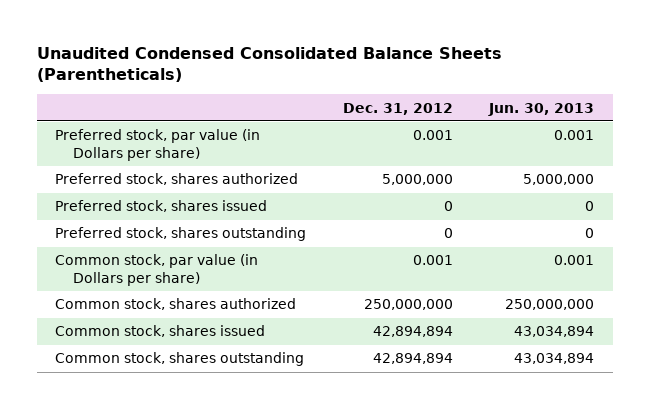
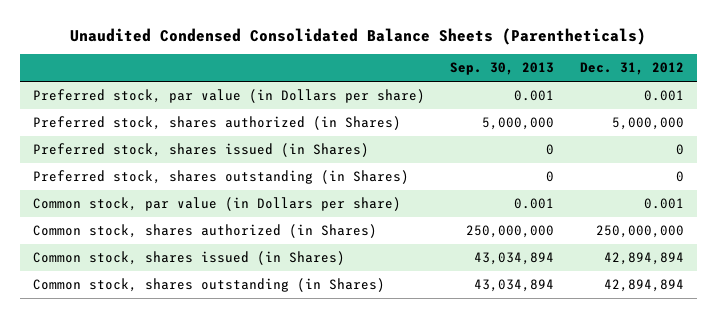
- | Dec. 31, 2012 | Jun. 30, 2013
+ | Sep. 30, 2013 | Dec. 31, 2012
- Preferred stock, shares authorized | 5,000,000 | 5,000,000
- Preferred stock, shares issued | 0 | 0
- Preferred stock, shares outstanding | 0 | 0
+ Preferred stock, shares authorized (in Shares) | 5,000,000 | 5,000,000
+ Preferred stock, shares issued (in Shares) | 0 | 0
+ Preferred stock, shares outstanding (in Shares) | 0 | 0
- Common stock, shares authorized | 250,000,000 | 250,000,000
- Common stock, shares issued | 42,894,894 | 43,034,894
- Common stock, shares outstanding | 42,894,894 | 43,034,894
+ Common stock, shares authorized (in Shares) | 250,000,000 | 250,000,000
+ Common stock, shares issued (in Shares) | 43,034,894 | 42,894,894
+ Common stock, shares outstanding (in Shares) | 43,034,894 | 42,894,894

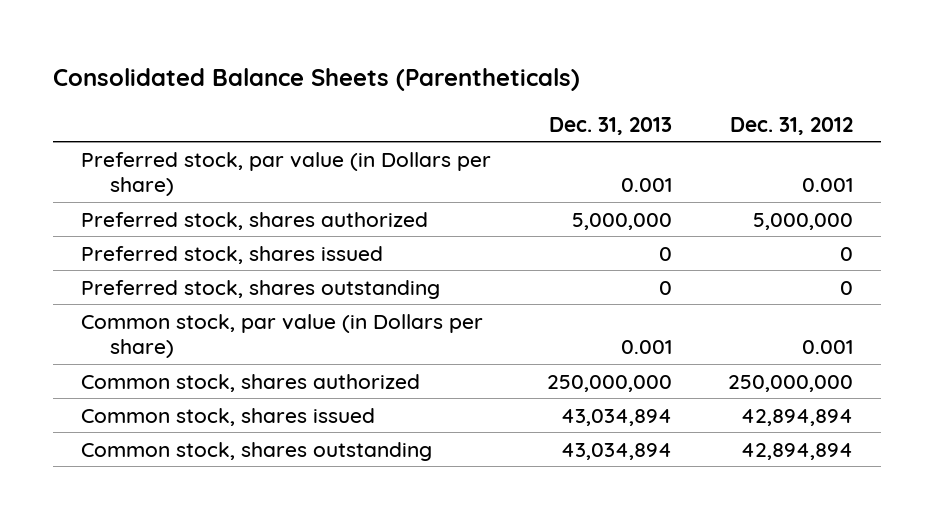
- Unaudited Condensed Consolidated Balance Sheets (Parentheticals)
+ Consolidated Balance Sheets (Parentheticals)
- | Sep. 30, 2013 | Dec. 31, 2012
+ | Dec. 31, 2013 | Dec. 31, 2012
- Preferred stock, shares authorized (in Shares) | 5,000,000 | 5,000,000
- Preferred stock, shares issued (in Shares) | 0 | 0
- Preferred stock, shares outstanding (in Shares) | 0 | 0
+ Preferred stock, shares authorized | 5,000,000 | 5,000,000
+ Preferred stock, shares issued | 0 | 0
+ Preferred stock, shares outstanding | 0 | 0
- Common stock, shares authorized (in Shares) | 250,000,000 | 250,000,000
- Common stock, shares issued (in Shares) | 43,034,894 | 42,894,894
- Common stock, shares outstanding (in Shares) | 43,034,894 | 42,894,894
+ Common stock, shares authorized | 250,000,000 | 250,000,000
+ Common stock, shares issued | 43,034,894 | 42,894,894
+ Common stock, shares outstanding | 43,034,894 | 42,894,894

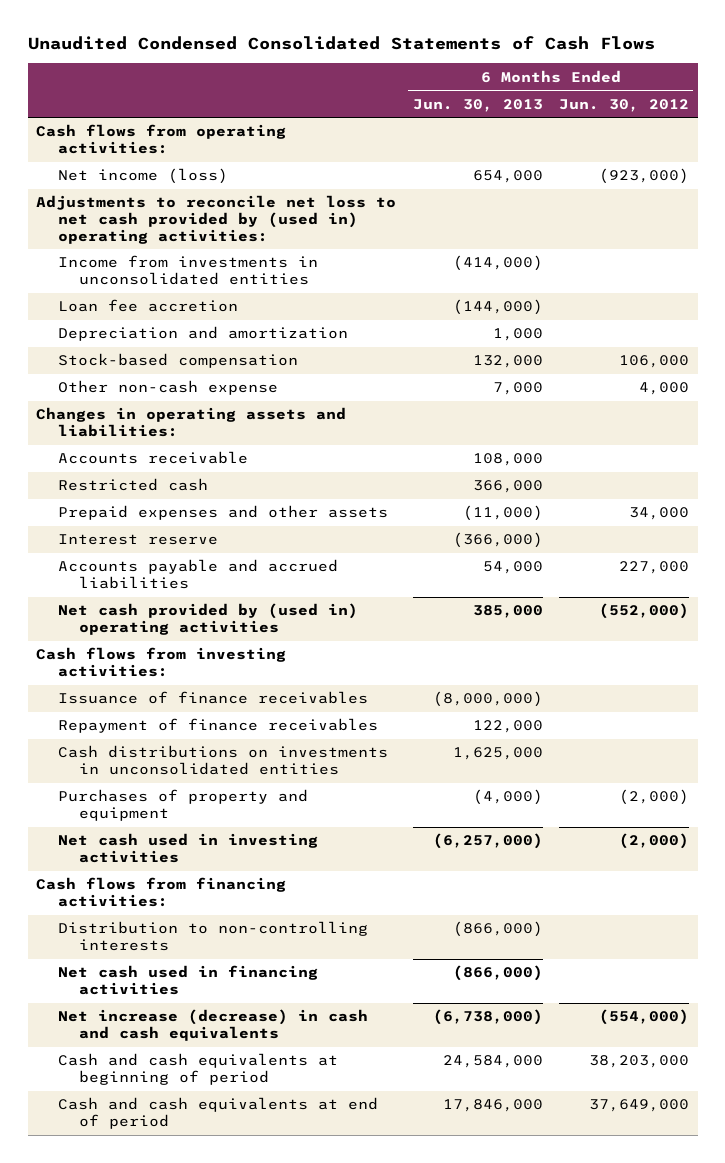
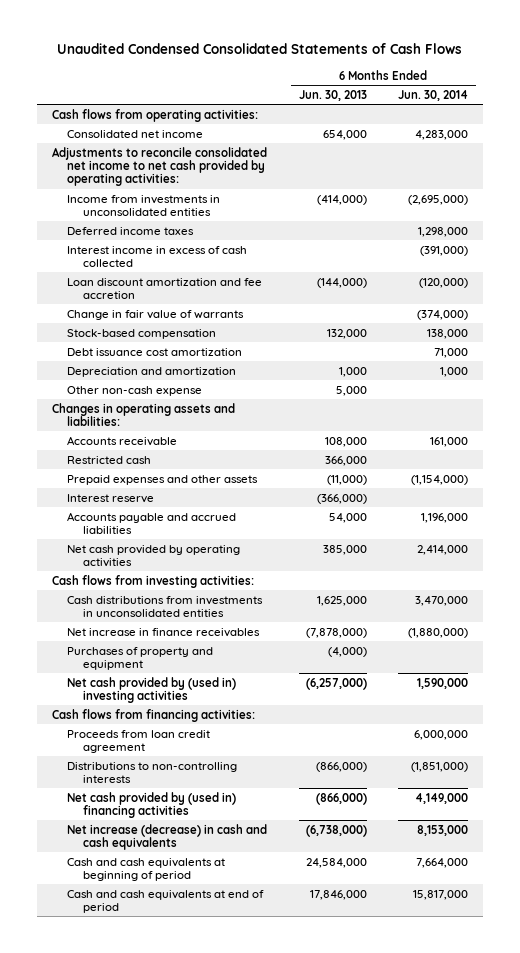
- | 6 Months Ended Jun. 30, 2013 | 6 Months Ended Jun. 30, 2012
+ | 6 Months Ended Jun. 30, 2013 | 6 Months Ended Jun. 30, 2014
- Net income (loss) | 654,000 | (923,000)
- Adjustments to reconcile net loss to net cash provided by (used in) operating activities:
+ Consolidated net income | 654,000 | 4,283,000
+ Adjustments to reconcile consolidated net income to net cash provided by operating activities:
- Loan fee accretion | (144,000) |
+ Deferred income taxes | | 1,298,000
+ Interest income in excess of cash collected | | (391,000)
+ Loan discount amortization and fee accretion | (144,000) | (120,000)
+ Change in fair value of warrants | | (374,000)
- Other non-cash expense | 7,000 | 4,000
+ Debt issuance cost amortization | | 71,000
moved down: Depreciation and amortization | 1,000 | 1,000
+ Other non-cash expense | 5,000 |
- Net cash provided by (used in) operating activities | 385,000 | (552,000)
+ Net cash provided by operating activities | 385,000 | 2,414,000
- Issuance of finance receivables | (8,000,000) |
- Repayment of finance receivables | 122,000 |
- Cash distributions on investments in unconsolidated entities | 1,625,000 |
+ Cash distributions from investments in unconsolidated entities | 1,625,000 | 3,470,000
+ Net increase in finance receivables | (7,878,000) | (1,880,000)
- Net cash used in investing activities | (6,257,000) | (2,000)
+ Net cash provided by (used in) investing activities | (6,257,000) | 1,590,000
- Distribution to non-controlling interests | (866,000) |
- Net cash used in financing activities | (866,000) |
+ Proceeds from loan credit agreement | | 6,000,000
+ Distributions to non-controlling interests | (866,000) | (1,851,000)
+ Net cash provided by (used in) financing activities | (866,000) | 4,149,000

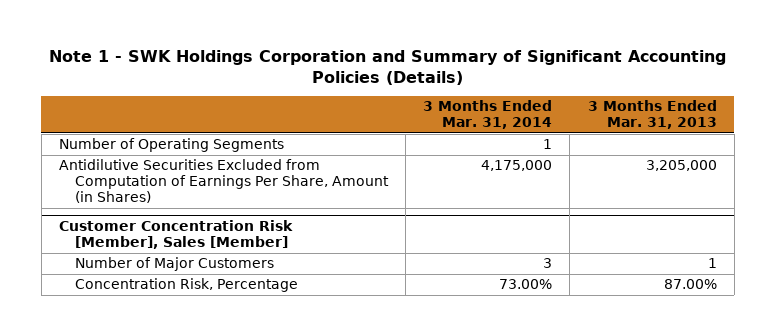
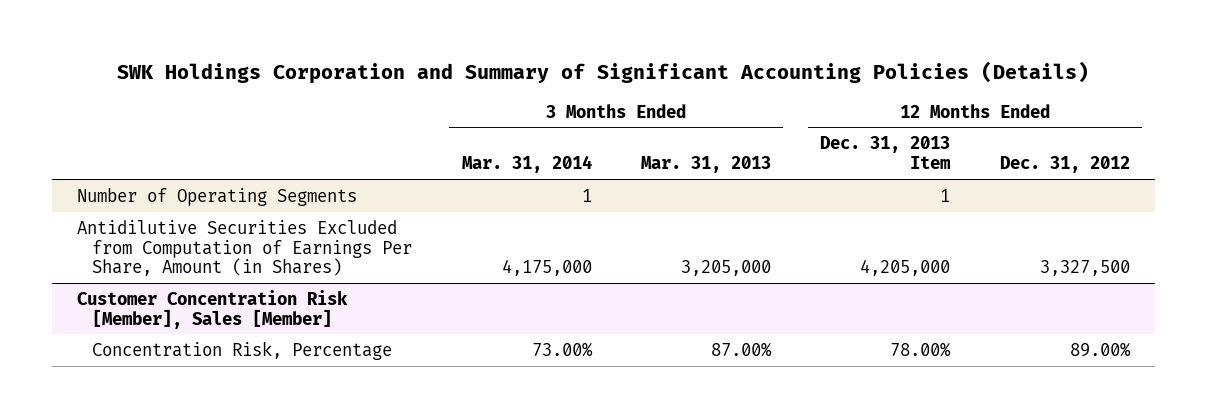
- Note 1 - SWK Holdings Corporation and Summary of Significant Accounting Policies (Details)
+ SWK Holdings Corporation and Summary of Significant Accounting Policies (Details)
- | 3 Months Ended Mar. 31, 2014 | 3 Months Ended Mar. 31, 2013
+ | 3 Months Ended Mar. 31, 2014 | 3 Months Ended Mar. 31, 2013 | 12 Months Ended Dec. 31, 2013 Item | 12 Months Ended Dec. 31, 2012
@ Customer Concentration Risk [Member], Sales [Member]
- Number of Major Customers | 3 | 1

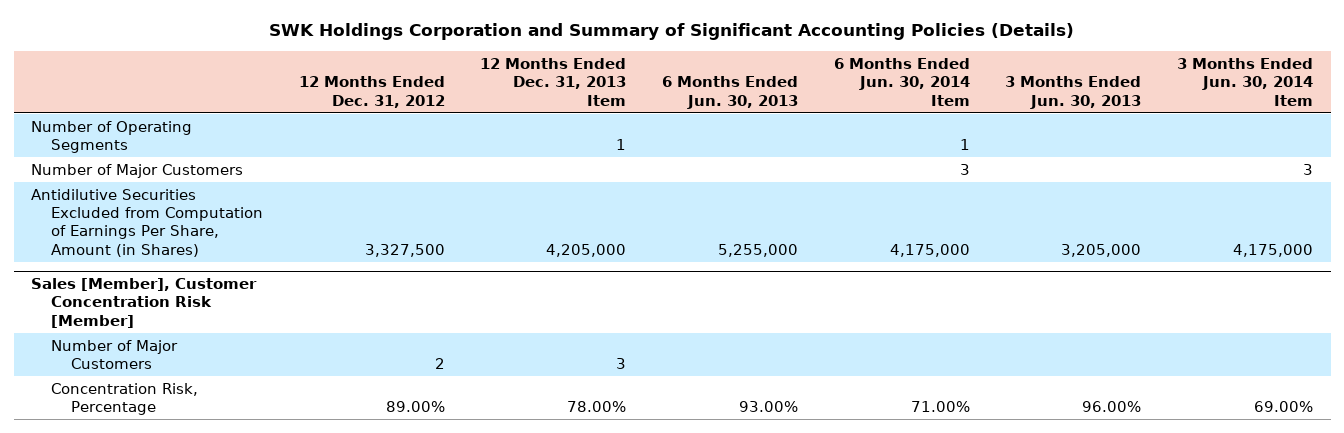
- | 3 Months Ended Mar. 31, 2014 | 3 Months Ended Mar. 31, 2013 | 12 Months Ended Dec. 31, 2013 Item | 12 Months Ended Dec. 31, 2012
+ | 12 Months Ended Dec. 31, 2012 | 12 Months Ended Dec. 31, 2013 Item | 6 Months Ended Jun. 30, 2013 | 6 Months Ended Jun. 30, 2014 Item | 3 Months Ended Jun. 30, 2013 | 3 Months Ended Jun. 30, 2014 Item
+ Number of Major Customers | | | | 3 | | 3
- Customer Concentration Risk [Member], Sales [Member]
+ Sales [Member], Customer Concentration Risk [Member]
+ Number of Major Customers | 2 | 3 | | | |

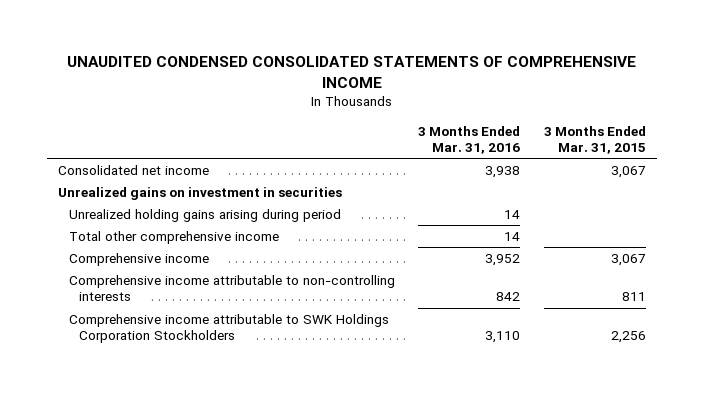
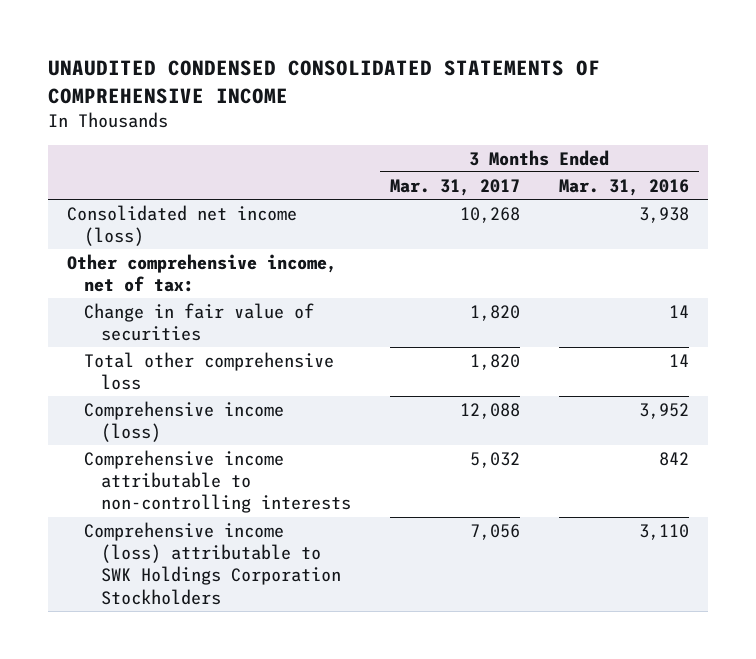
- | 3 Months Ended Mar. 31, 2016 | 3 Months Ended Mar. 31, 2015
+ | 3 Months Ended Mar. 31, 2017 | 3 Months Ended Mar. 31, 2016
- Consolidated net income | 3,938 | 3,067
- Unrealized gains on investment in securities
- Unrealized holding gains arising during period | 14 |
- Total other comprehensive income | 14 |
- Comprehensive income | 3,952 | 3,067
+ Consolidated net income (loss) | 10,268 | 3,938
+ Other comprehensive income, net of tax:
+ Change in fair value of securities | 1,820 | 14
+ Total other comprehensive loss | 1,820 | 14
+ Comprehensive income (loss) | 12,088 | 3,952
- Comprehensive income attributable to SWK Holdings Corporation Stockholders | 3,110 | 2,256
+ Comprehensive income (loss) attributable to SWK Holdings Corporation Stockholders | 7,056 | 3,110

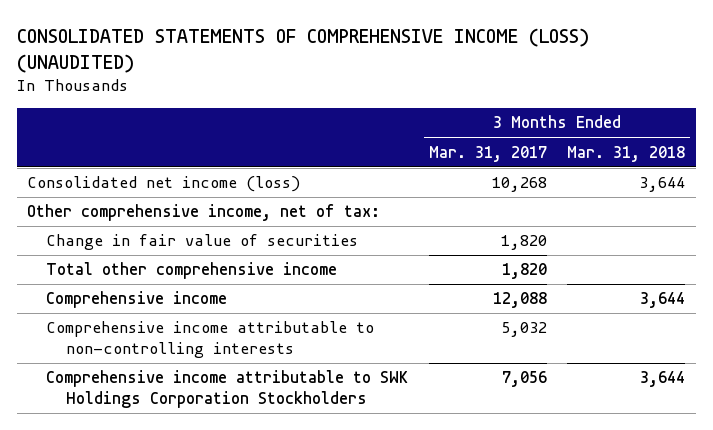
- UNAUDITED CONDENSED CONSOLIDATED STATEMENTS OF COMPREHENSIVE INCOME
+ CONSOLIDATED STATEMENTS OF COMPREHENSIVE INCOME (LOSS) (UNAUDITED)
- | 3 Months Ended Mar. 31, 2017 | 3 Months Ended Mar. 31, 2016
+ | 3 Months Ended Mar. 31, 2017 | 3 Months Ended Mar. 31, 2018
- Total other comprehensive loss | 1,820 | 14
- Comprehensive income (loss) | 12,088 | 3,952
+ Total other comprehensive income | 1,820 |
+ Comprehensive income | 12,088 | 3,644
- Comprehensive income (loss) attributable to SWK Holdings Corporation Stockholders | 7,056 | 3,110
+ Comprehensive income attributable to SWK Holdings Corporation Stockholders | 7,056 | 3,644

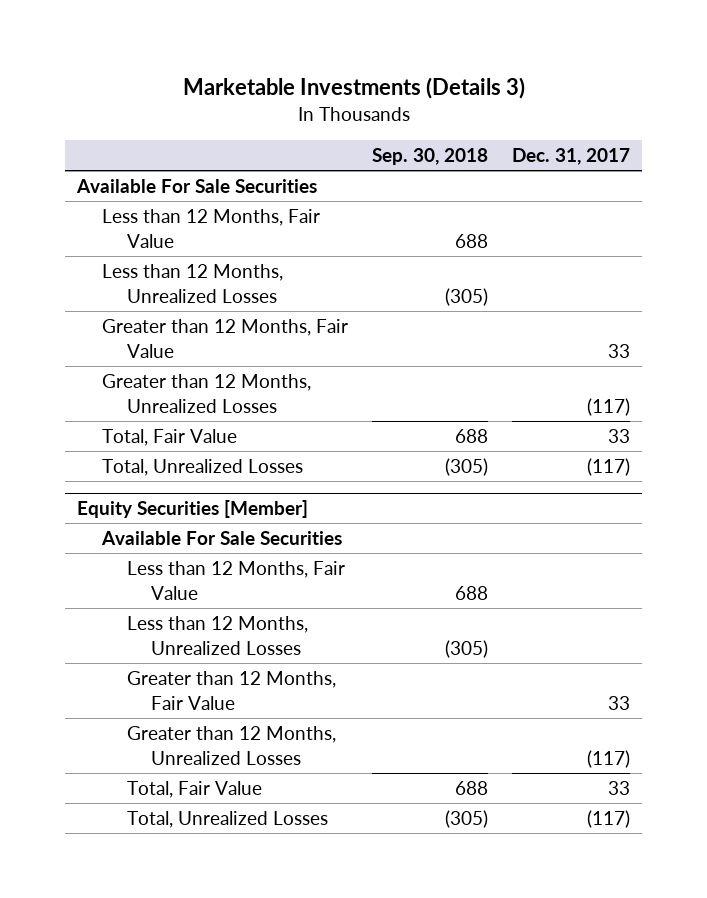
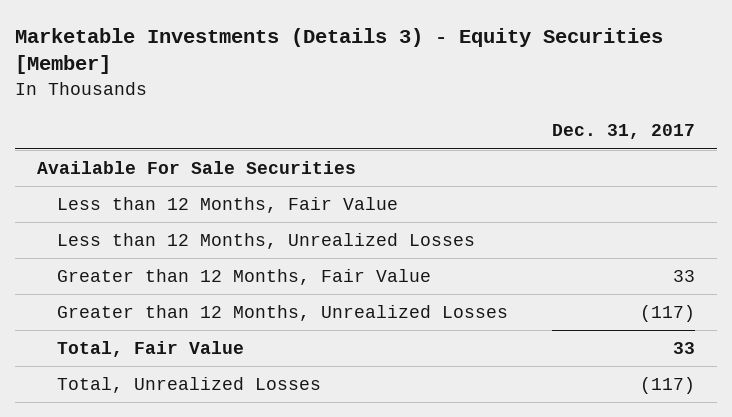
- Marketable Investments (Details 3)
+ Marketable Investments (Details 3) - Equity Securities [Member]
- | Sep. 30, 2018 | Dec. 31, 2017
+ | Dec. 31, 2017
- Equity Securities [Member]
- Available For Sale Securities
- Less than 12 Months, Fair Value | 688 |
- Less than 12 Months, Unrealized Losses | (305) |
- Greater than 12 Months, Fair Value | | 33
- Greater than 12 Months, Unrealized Losses | | (117)
- Total, Fair Value | 688 | 33
- Total, Unrealized Losses | (305) | (117)

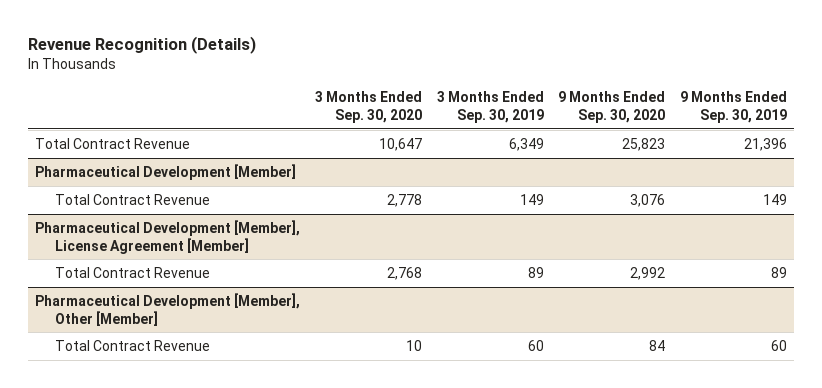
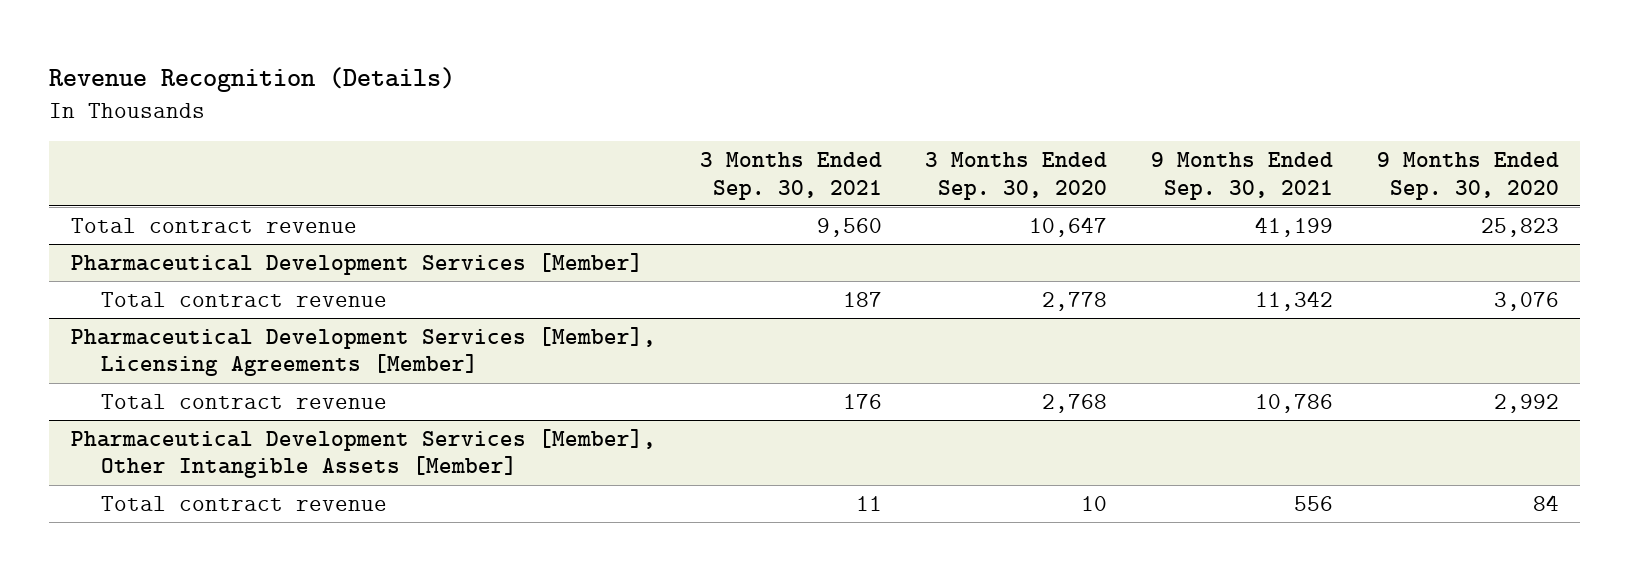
- | 3 Months Ended Sep. 30, 2020 | 3 Months Ended Sep. 30, 2019 | 9 Months Ended Sep. 30, 2020 | 9 Months Ended Sep. 30, 2019
+ | 3 Months Ended Sep. 30, 2021 | 3 Months Ended Sep. 30, 2020 | 9 Months Ended Sep. 30, 2021 | 9 Months Ended Sep. 30, 2020
- Total Contract Revenue | 10,647 | 6,349 | 25,823 | 21,396
- Pharmaceutical Development [Member]
- Total Contract Revenue | 2,778 | 149 | 3,076 | 149
- Pharmaceutical Development [Member], License Agreement [Member]
- Total Contract Revenue | 2,768 | 89 | 2,992 | 89
- Pharmaceutical Development [Member], Other [Member]
- Total Contract Revenue | 10 | 60 | 84 | 60
+ Total contract revenue | 9,560 | 10,647 | 41,199 | 25,823
+ Pharmaceutical Development Services [Member]
+ Total contract revenue | 187 | 2,778 | 11,342 | 3,076
+ Pharmaceutical Development Services [Member], Licensing Agreements [Member]
+ Total contract revenue | 176 | 2,768 | 10,786 | 2,992
+ Pharmaceutical Development Services [Member], Other Intangible Assets [Member]
+ Total contract revenue | 11 | 10 | 556 | 84

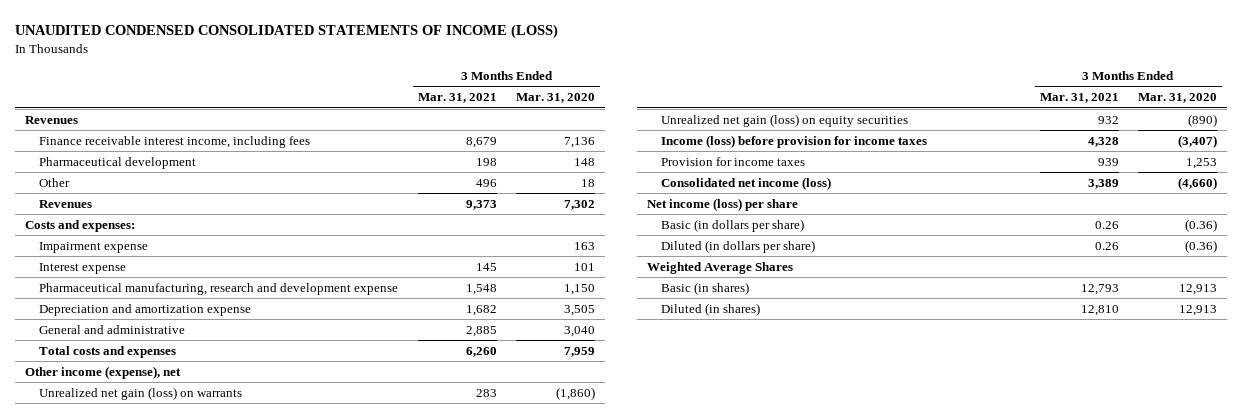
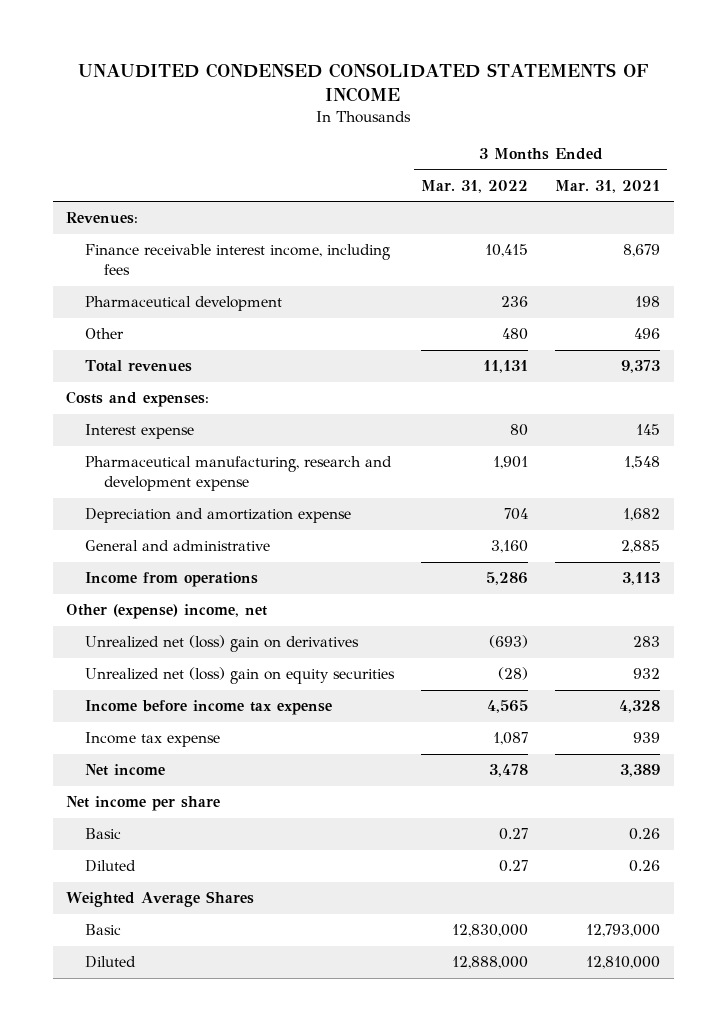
- UNAUDITED CONDENSED CONSOLIDATED STATEMENTS OF INCOME (LOSS)
+ UNAUDITED CONDENSED CONSOLIDATED STATEMENTS OF INCOME
- | 3 Months Ended Mar. 31, 2021 | 3 Months Ended Mar. 31, 2020
+ | 3 Months Ended Mar. 31, 2022 | 3 Months Ended Mar. 31, 2021
- Revenues
+ Revenues:
- Revenues | 9,373 | 7,302
+ Total revenues | 11,131 | 9,373
- Impairment expense | | 163
- Total costs and expenses | 6,260 | 7,959
- Other income (expense), net
- Unrealized net gain (loss) on warrants | 283 | (1,860)
- Unrealized net gain (loss) on equity securities | 932 | (890)
- Income (loss) before provision for income taxes | 4,328 | (3,407)
- Provision for income taxes | 939 | 1,253
- Consolidated net income (loss) | 3,389 | (4,660)
- Net income (loss) per share
- Basic (in dollars per share) | 0.26 | (0.36)
- Diluted (in dollars per share) | 0.26 | (0.36)
+ Income from operations | 5,286 | 3,113
+ Other (expense) income, net
+ Unrealized net (loss) gain on derivatives | (693) | 283
+ Unrealized net (loss) gain on equity securities | (28) | 932
+ Income before income tax expense | 4,565 | 4,328
+ Income tax expense | 1,087 | 939
+ Net income | 3,478 | 3,389
+ Net income per share
+ Basic | 0.27 | 0.26
+ Diluted | 0.27 | 0.26
- Basic (in shares) | 12,793 | 12,913
- Diluted (in shares) | 12,810 | 12,913
+ Basic | 12,830,000 | 12,793,000
+ Diluted | 12,888,000 | 12,810,000

